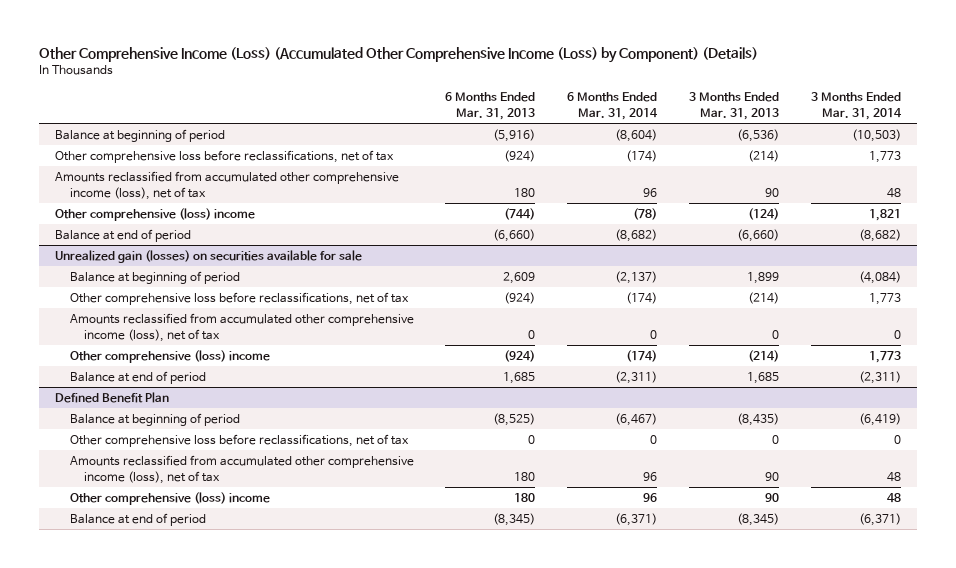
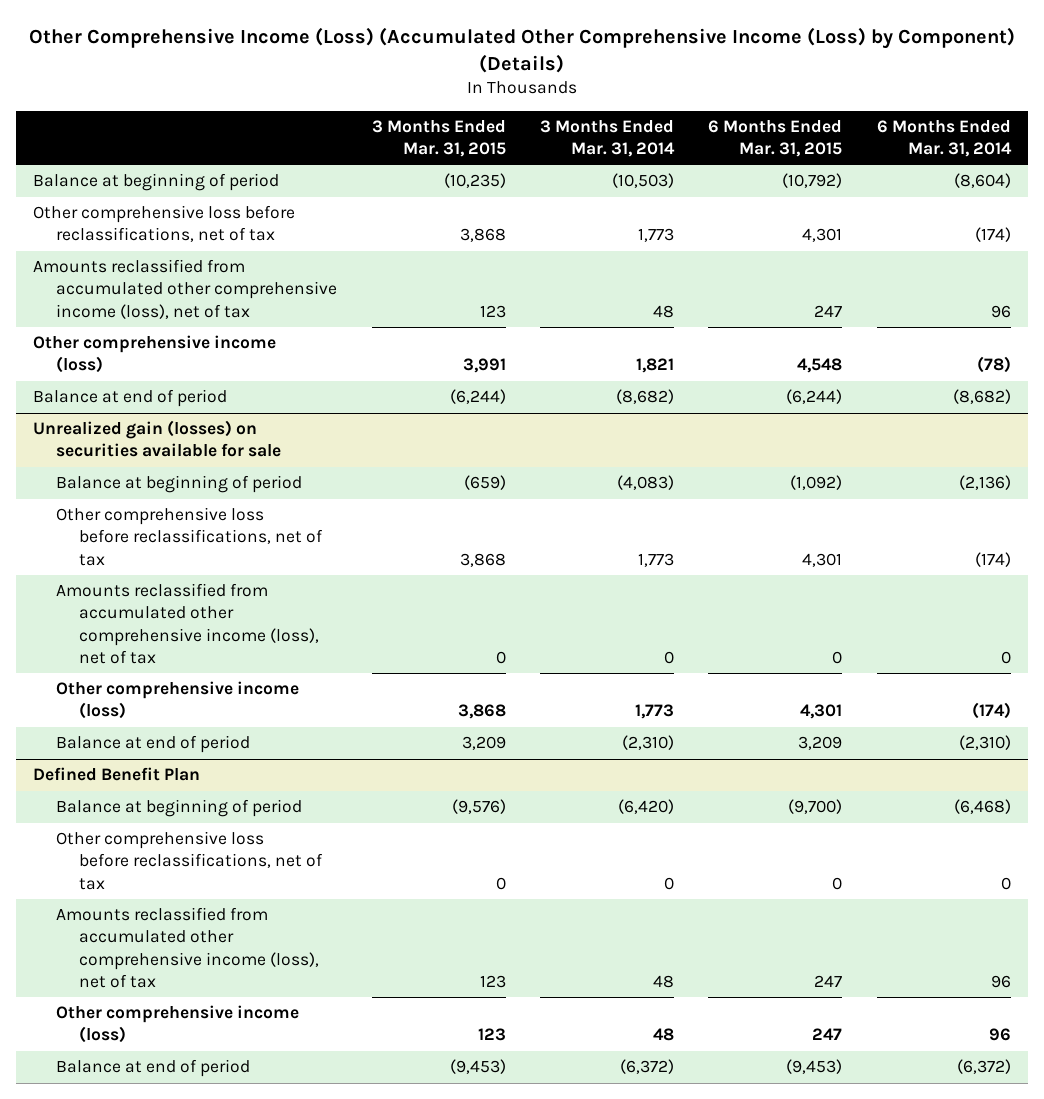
- | 6 Months Ended Mar. 31, 2013 | 6 Months Ended Mar. 31, 2014 | 3 Months Ended Mar. 31, 2013 | 3 Months Ended Mar. 31, 2014
+ | 3 Months Ended Mar. 31, 2015 | 3 Months Ended Mar. 31, 2014 | 6 Months Ended Mar. 31, 2015 | 6 Months Ended Mar. 31, 2014
- Other comprehensive (loss) income | (744) | (78) | (124) | 1,821
+ Other comprehensive income (loss) | 3,991 | 1,821 | 4,548 | (78)
@ Unrealized gain (losses) on securities available for sale
- Balance at beginning of period | 2,609 | (2,137) | 1,899 | (4,084)
+ Balance at beginning of period | (659) | (4,083) | (1,092) | (2,136)
- Other comprehensive (loss) income | (924) | (174) | (214) | 1,773
- Balance at end of period | 1,685 | (2,311) | 1,685 | (2,311)
+ Other comprehensive income (loss) | 3,868 | 1,773 | 4,301 | (174)
+ Balance at end of period | 3,209 | (2,310) | 3,209 | (2,310)
@ Defined Benefit Plan
- Balance at beginning of period | (8,525) | (6,467) | (8,435) | (6,419)
+ Balance at beginning of period | (9,576) | (6,420) | (9,700) | (6,468)
- Other comprehensive (loss) income | 180 | 96 | 90 | 48
- Balance at end of period | (8,345) | (6,371) | (8,345) | (6,371)
+ Other comprehensive income (loss) | 123 | 48 | 247 | 96
+ Balance at end of period | (9,453) | (6,372) | (9,453) | (6,372)

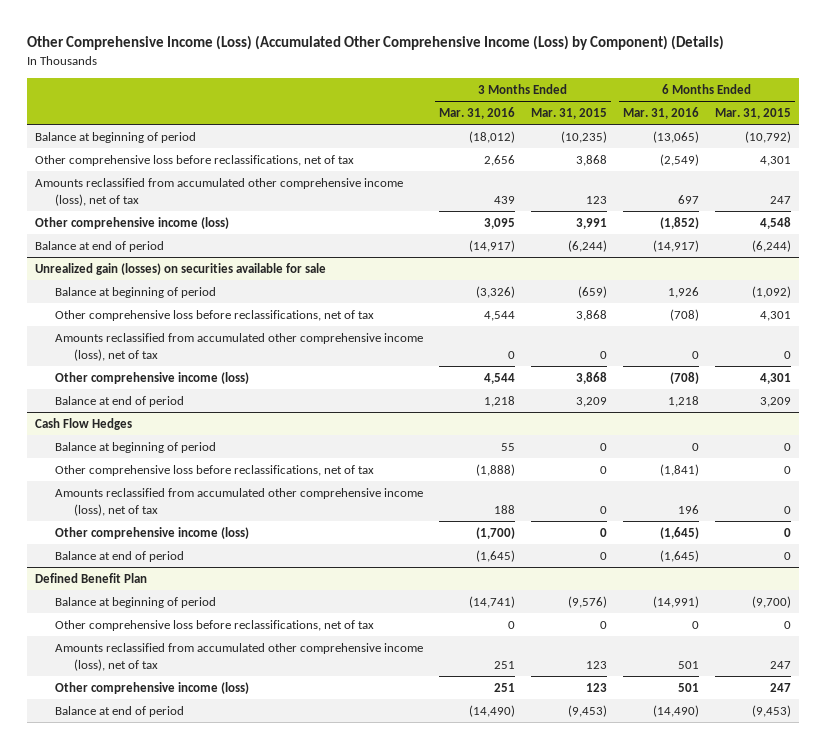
- | 3 Months Ended Mar. 31, 2015 | 3 Months Ended Mar. 31, 2014 | 6 Months Ended Mar. 31, 2015 | 6 Months Ended Mar. 31, 2014
+ | 3 Months Ended Mar. 31, 2016 | 3 Months Ended Mar. 31, 2015 | 6 Months Ended Mar. 31, 2016 | 6 Months Ended Mar. 31, 2015
+ Cash Flow Hedges
+ Balance at beginning of period | 55 | 0 | 0 | 0
+ Other comprehensive loss before reclassifications, net of tax | (1,888) | 0 | (1,841) | 0
+ Amounts reclassified from accumulated other comprehensive income (loss), net of tax | 188 | 0 | 196 | 0
+ Other comprehensive income (loss) | (1,700) | 0 | (1,645) | 0
+ Balance at end of period | (1,645) | 0 | (1,645) | 0

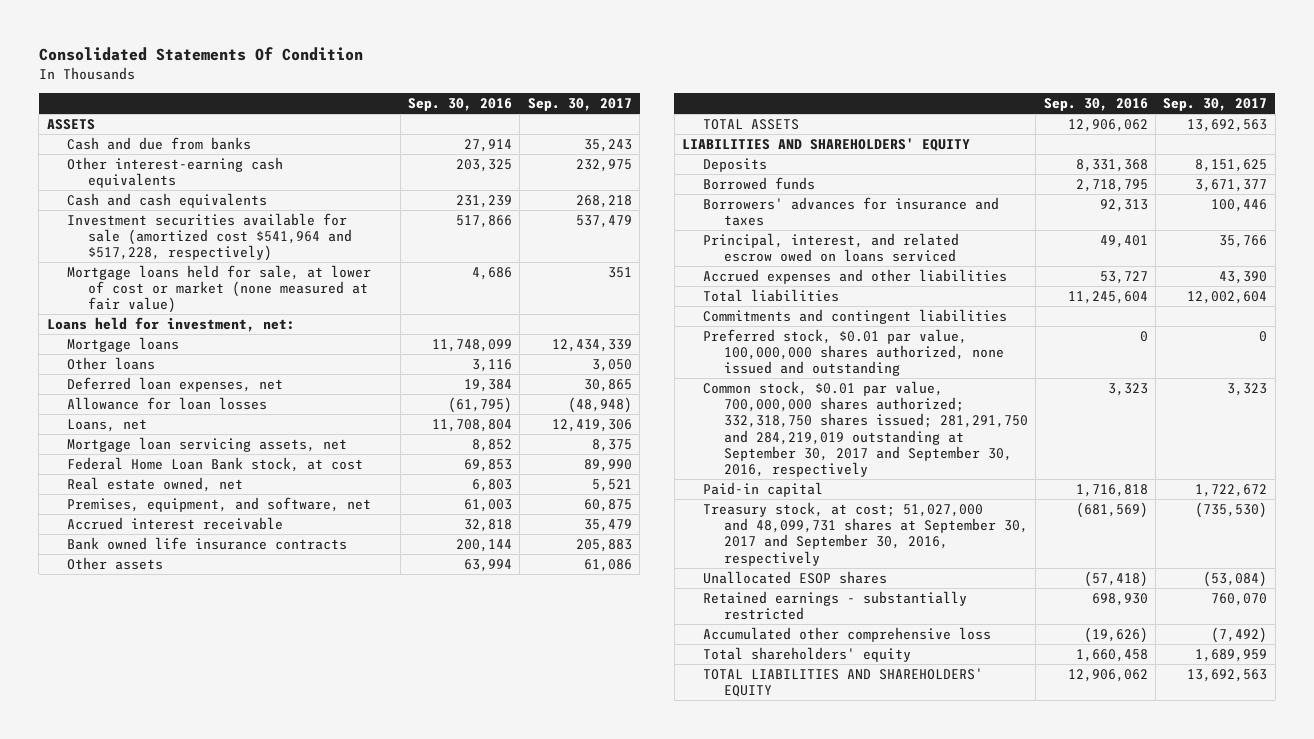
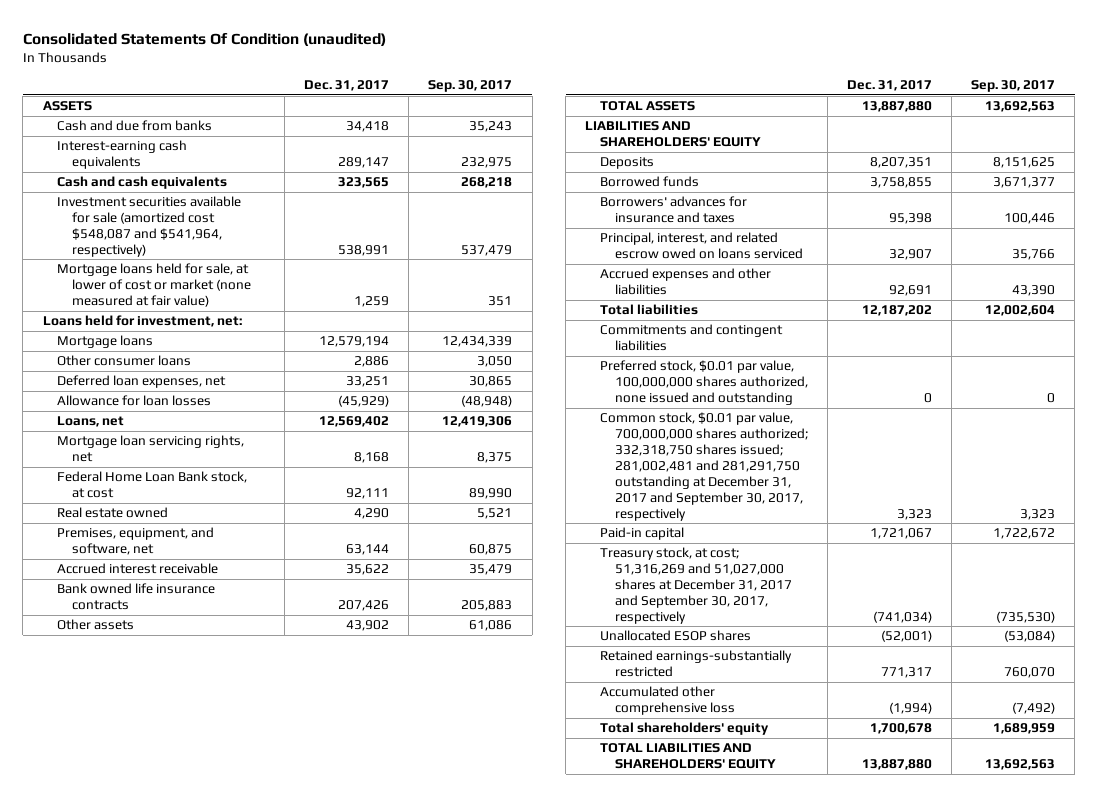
- Consolidated Statements Of Condition
+ Consolidated Statements Of Condition (unaudited)
- | Sep. 30, 2016 | Sep. 30, 2017
+ | Dec. 31, 2017 | Sep. 30, 2017
- Other interest-earning cash equivalents | 203,325 | 232,975
+ Interest-earning cash equivalents | 289,147 | 232,975
- Investment securities available for sale (amortized cost $541,964 and $517,228, respectively) | 517,866 | 537,479
+ Investment securities available for sale (amortized cost $548,087 and $541,964, respectively) | 538,991 | 537,479
- Other loans | 3,116 | 3,050
+ Other consumer loans | 2,886 | 3,050
- Mortgage loan servicing assets, net | 8,852 | 8,375
+ Mortgage loan servicing rights, net | 8,168 | 8,375
- Real estate owned, net | 6,803 | 5,521
+ Real estate owned | 4,290 | 5,521
- Common stock, $0.01 par value, 700,000,000 shares authorized; 332,318,750 shares issued; 281,291,750 and 284,219,019 outstanding at September 30, 2017 and September 30, 2016, respectively | 3,323 | 3,323
+ Common stock, $0.01 par value, 700,000,000 shares authorized; 332,318,750 shares issued; 281,002,481 and 281,291,750 outstanding at December 31, 2017 and September 30, 2017, respectively | 3,323 | 3,323
- Treasury stock, at cost; 51,027,000 and 48,099,731 shares at September 30, 2017 and September 30, 2016, respectively | (681,569) | (735,530)
+ Treasury stock, at cost; 51,316,269 and 51,027,000 shares at December 31, 2017 and September 30, 2017, respectively | (741,034) | (735,530)
- Retained earnings - substantially restricted | 698,930 | 760,070
+ Retained earnings-substantially restricted | 771,317 | 760,070

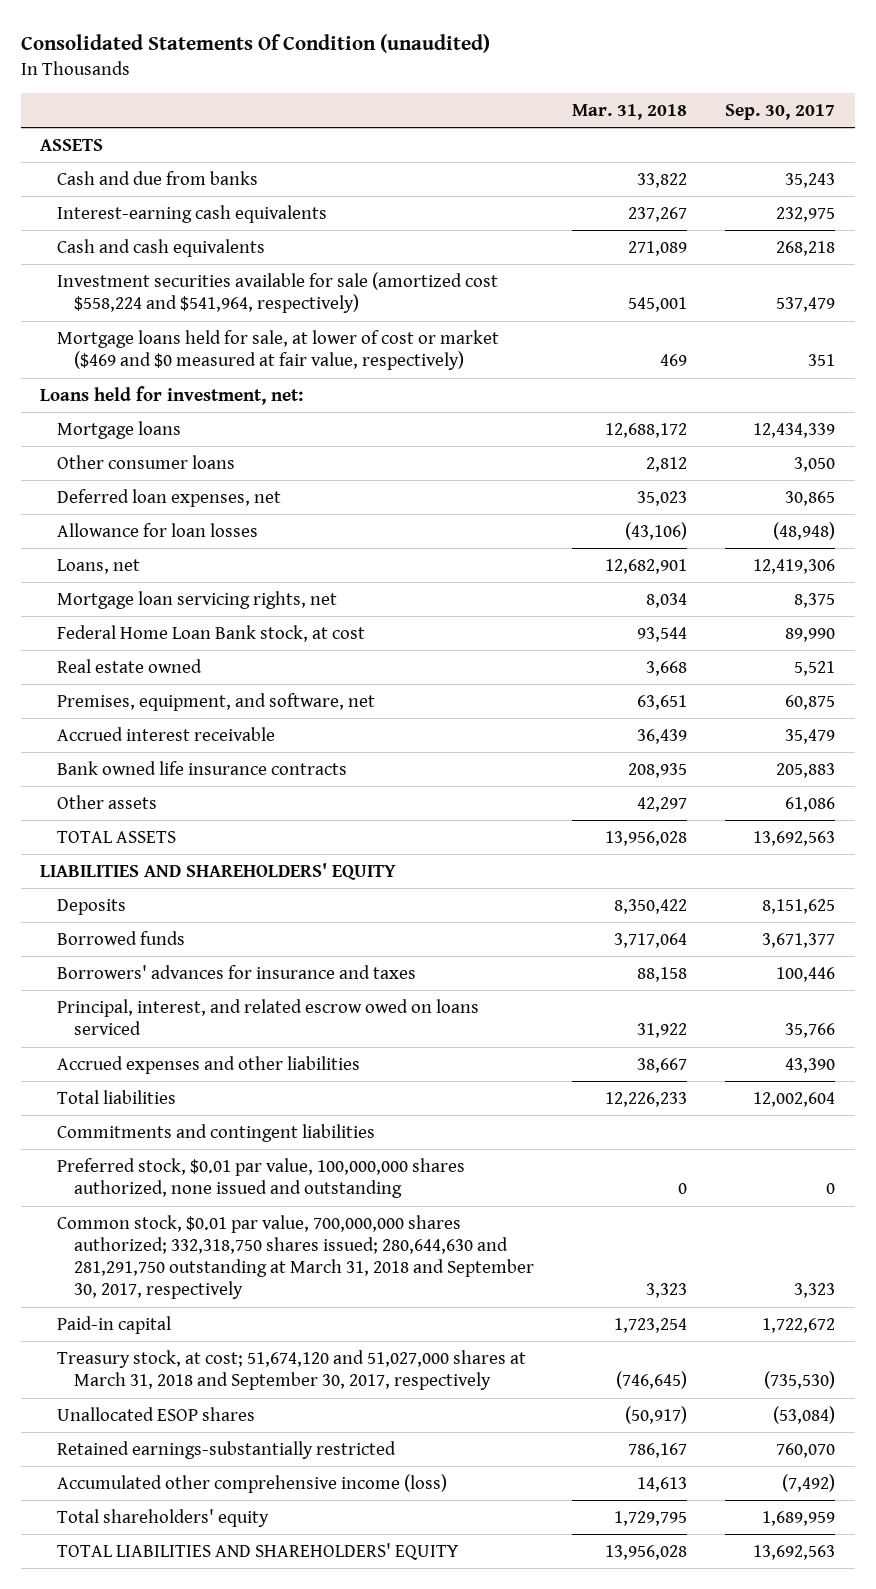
- | Dec. 31, 2017 | Sep. 30, 2017
+ | Mar. 31, 2018 | Sep. 30, 2017
- Investment securities available for sale (amortized cost $548,087 and $541,964, respectively) | 538,991 | 537,479
- Mortgage loans held for sale, at lower of cost or market (none measured at fair value) | 1,259 | 351
+ Investment securities available for sale (amortized cost $558,224 and $541,964, respectively) | 545,001 | 537,479
+ Mortgage loans held for sale, at lower of cost or market ($469 and $0 measured at fair value, respectively) | 469 | 351
- Common stock, $0.01 par value, 700,000,000 shares authorized; 332,318,750 shares issued; 281,002,481 and 281,291,750 outstanding at December 31, 2017 and September 30, 2017, respectively | 3,323 | 3,323
+ Common stock, $0.01 par value, 700,000,000 shares authorized; 332,318,750 shares issued; 280,644,630 and 281,291,750 outstanding at March 31, 2018 and September 30, 2017, respectively | 3,323 | 3,323
- Treasury stock, at cost; 51,316,269 and 51,027,000 shares at December 31, 2017 and September 30, 2017, respectively | (741,034) | (735,530)
+ Treasury stock, at cost; 51,674,120 and 51,027,000 shares at March 31, 2018 and September 30, 2017, respectively | (746,645) | (735,530)
- Accumulated other comprehensive loss | (1,994) | (7,492)
+ Accumulated other comprehensive income (loss) | 14,613 | (7,492)

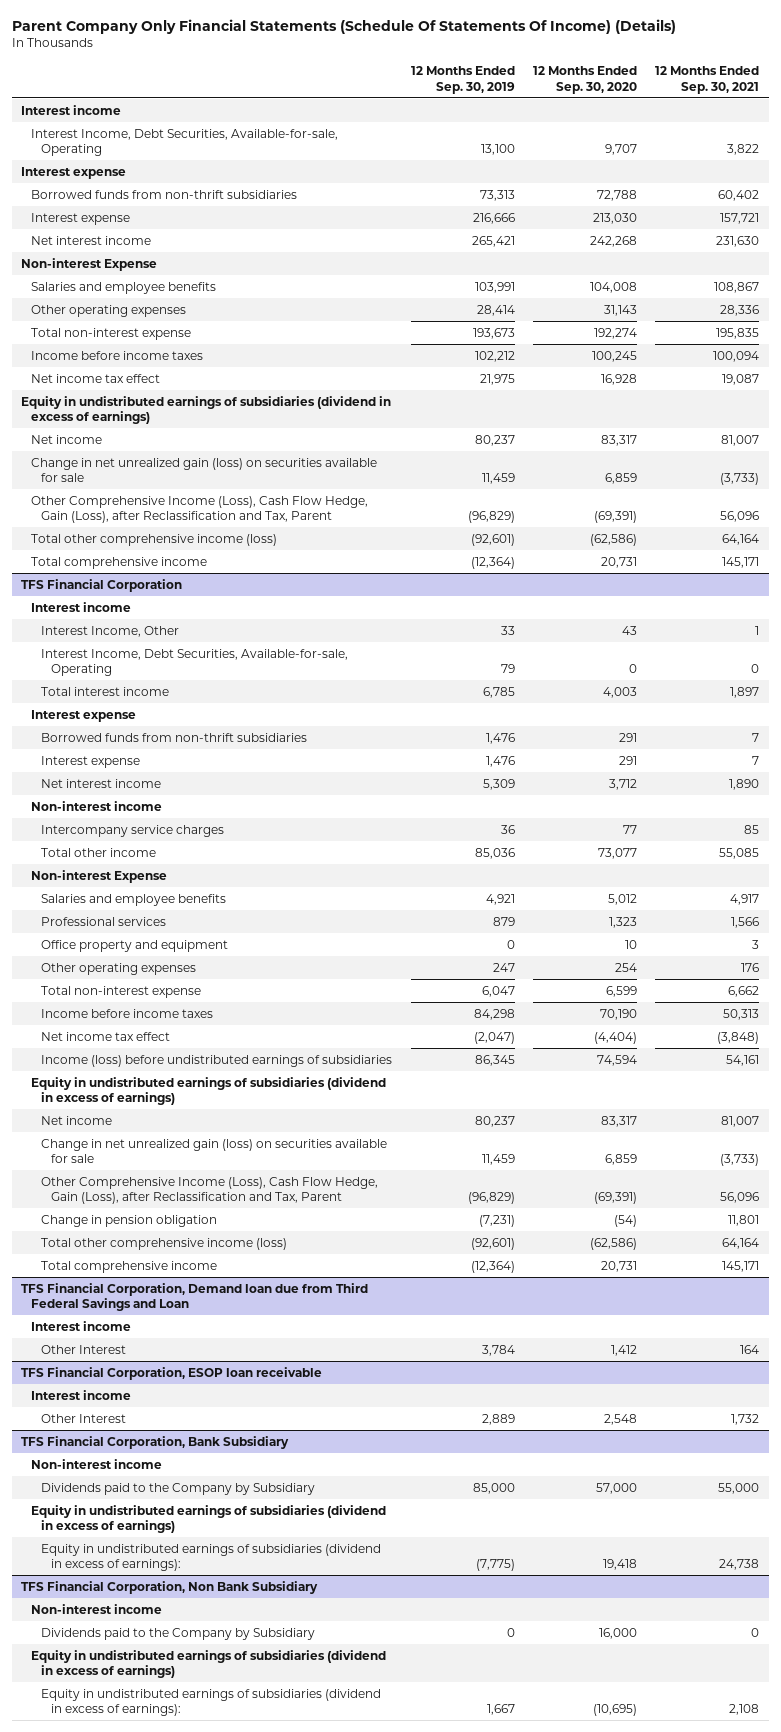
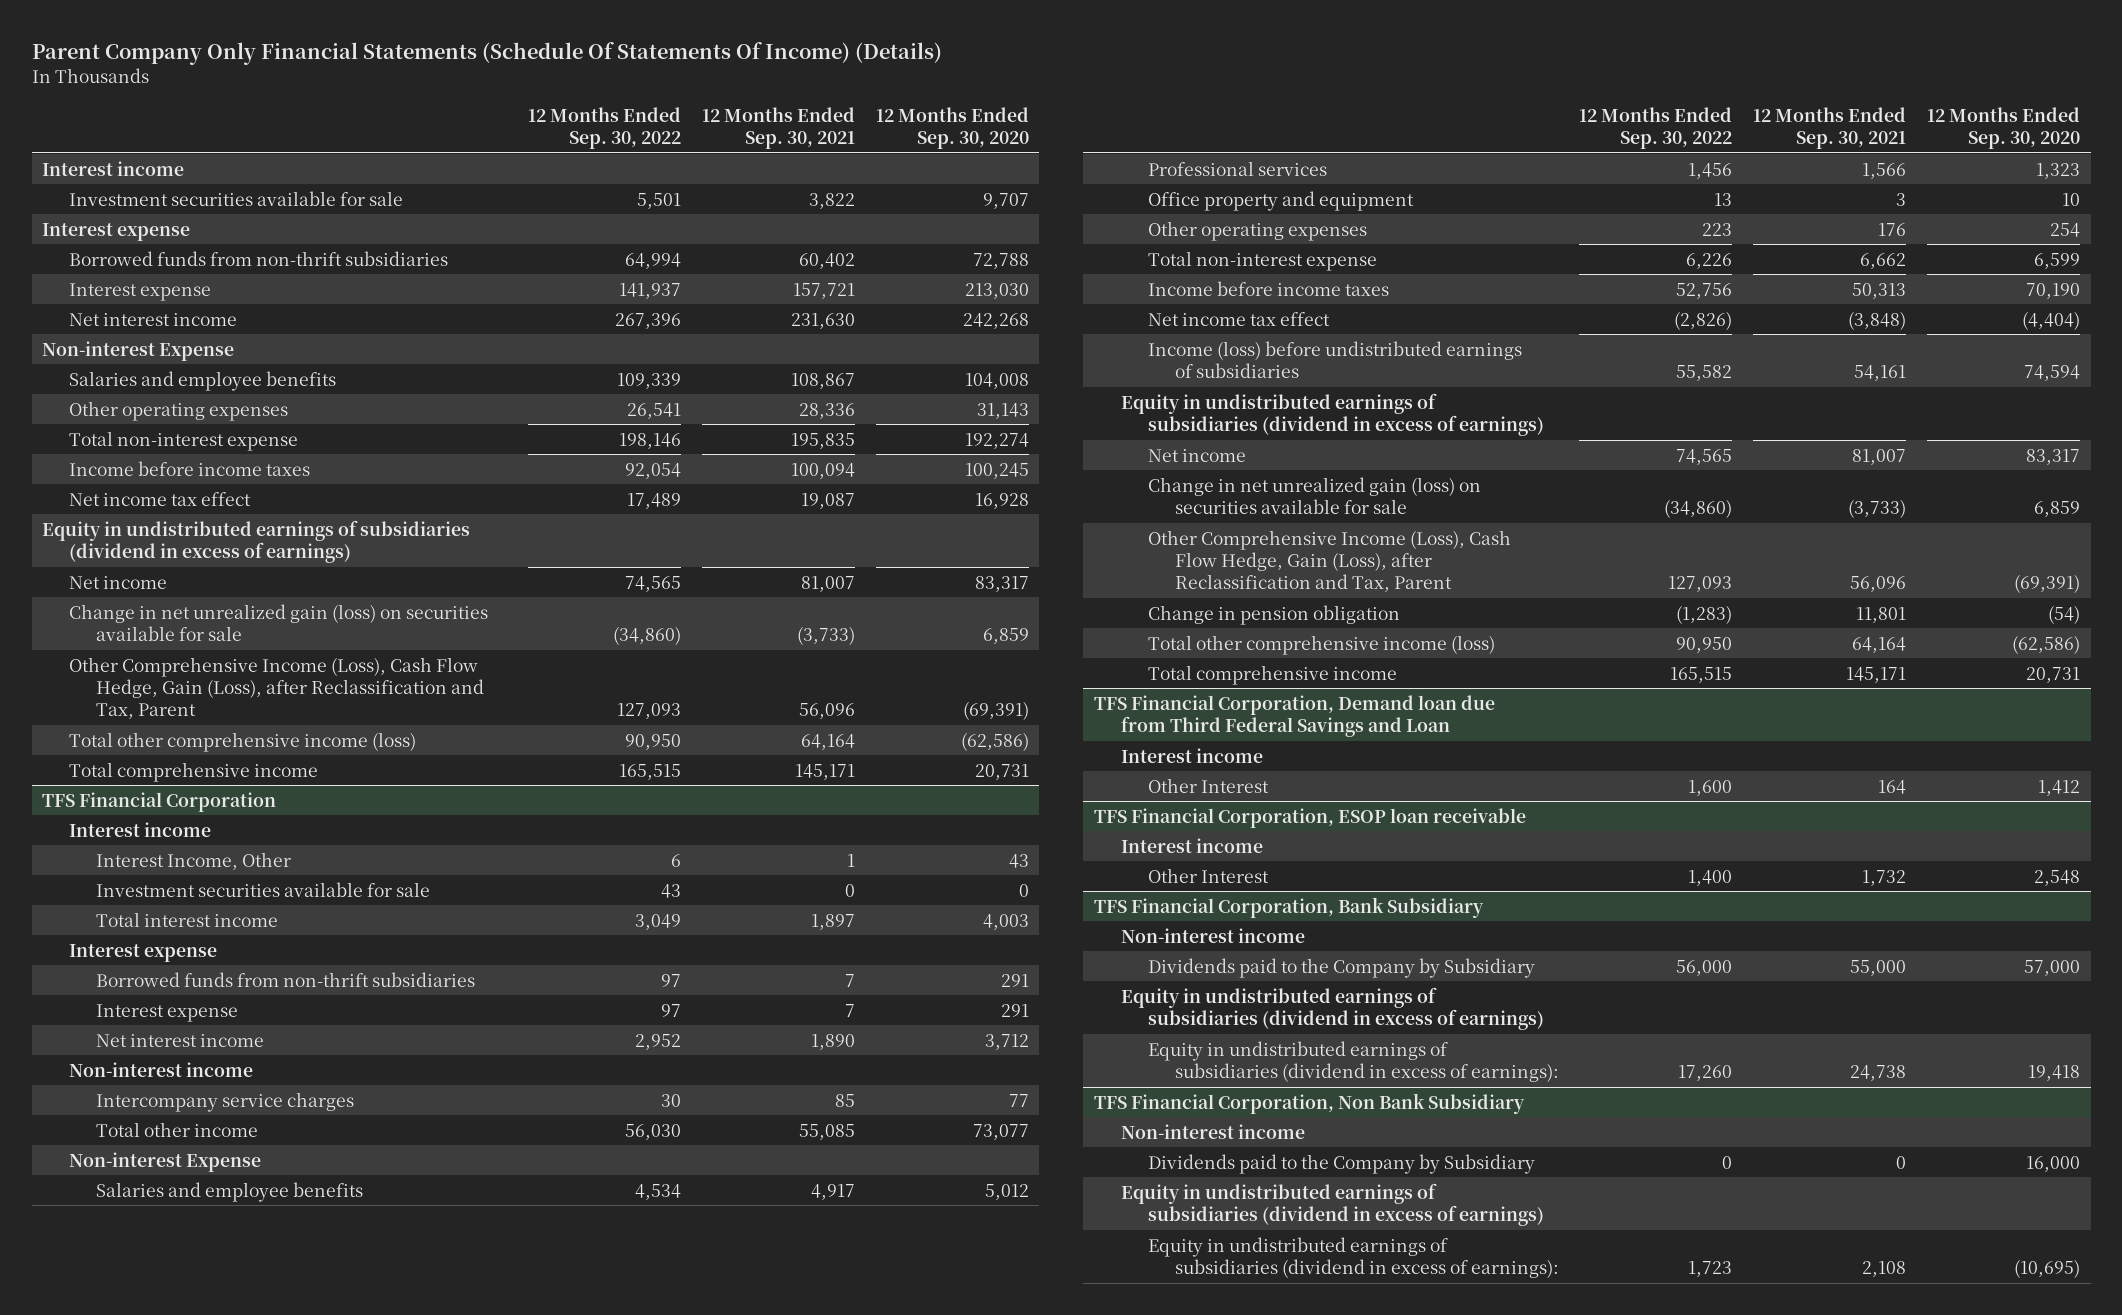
- | 12 Months Ended Sep. 30, 2019 | 12 Months Ended Sep. 30, 2020 | 12 Months Ended Sep. 30, 2021
+ | 12 Months Ended Sep. 30, 2022 | 12 Months Ended Sep. 30, 2021 | 12 Months Ended Sep. 30, 2020
- Interest Income, Debt Securities, Available-for-sale, Operating | 13,100 | 9,707 | 3,822
+ Investment securities available for sale | 5,501 | 3,822 | 9,707
@ TFS Financial Corporation
- Interest Income, Debt Securities, Available-for-sale, Operating | 79 | 0 | 0
+ Investment securities available for sale | 43 | 0 | 0

